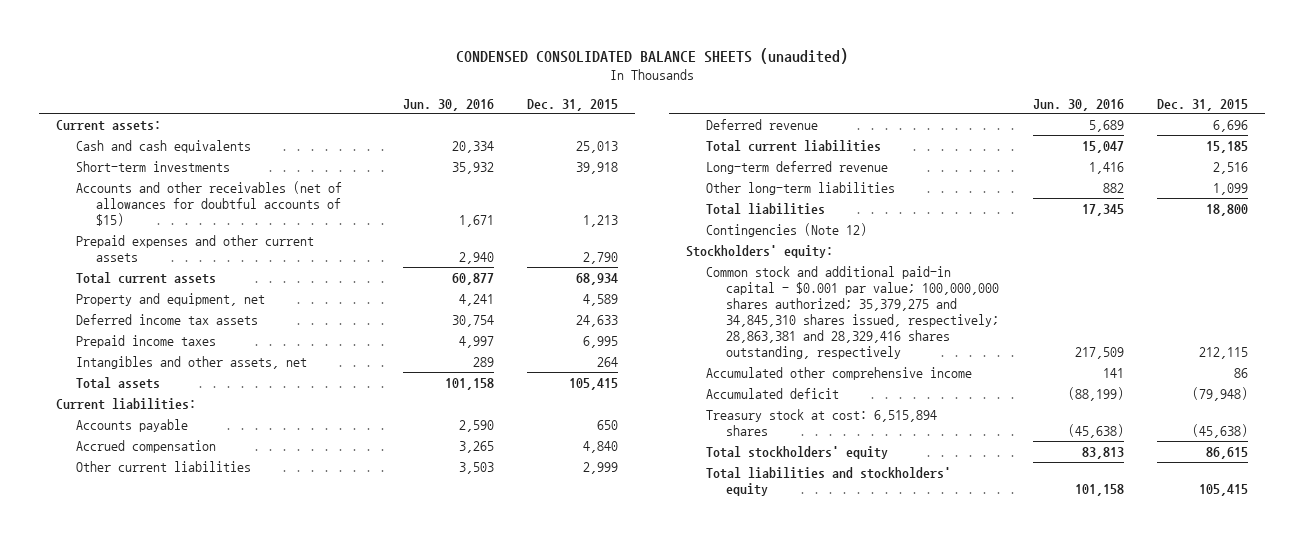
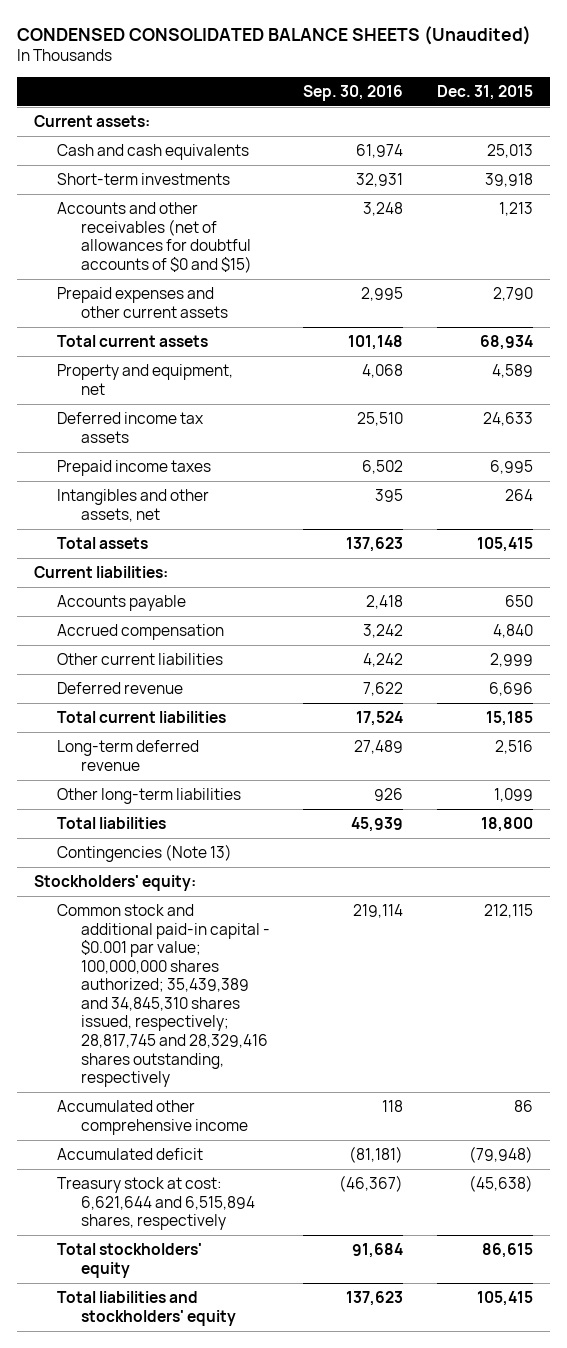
- CONDENSED CONSOLIDATED BALANCE SHEETS (unaudited)
+ CONDENSED CONSOLIDATED BALANCE SHEETS (Unaudited)
- | Jun. 30, 2016 | Dec. 31, 2015
+ | Sep. 30, 2016 | Dec. 31, 2015
- Accounts and other receivables (net of allowances for doubtful accounts of $15) | 1,671 | 1,213
+ Accounts and other receivables (net of allowances for doubtful accounts of $0 and $15) | 3,248 | 1,213
- Contingencies (Note 12)
+ Contingencies (Note 13)
- Common stock and additional paid-in capital - $0.001 par value; 100,000,000 shares authorized; 35,379,275 and 34,845,310 shares issued, respectively; 28,863,381 and 28,329,416 shares outstanding, respectively | 217,509 | 212,115
+ Common stock and additional paid-in capital - $0.001 par value; 100,000,000 shares authorized; 35,439,389 and 34,845,310 shares issued, respectively; 28,817,745 and 28,329,416 shares outstanding, respectively | 219,114 | 212,115
- Treasury stock at cost: 6,515,894 shares | (45,638) | (45,638)
+ Treasury stock at cost: 6,621,644 and 6,515,894 shares, respectively | (46,367) | (45,638)

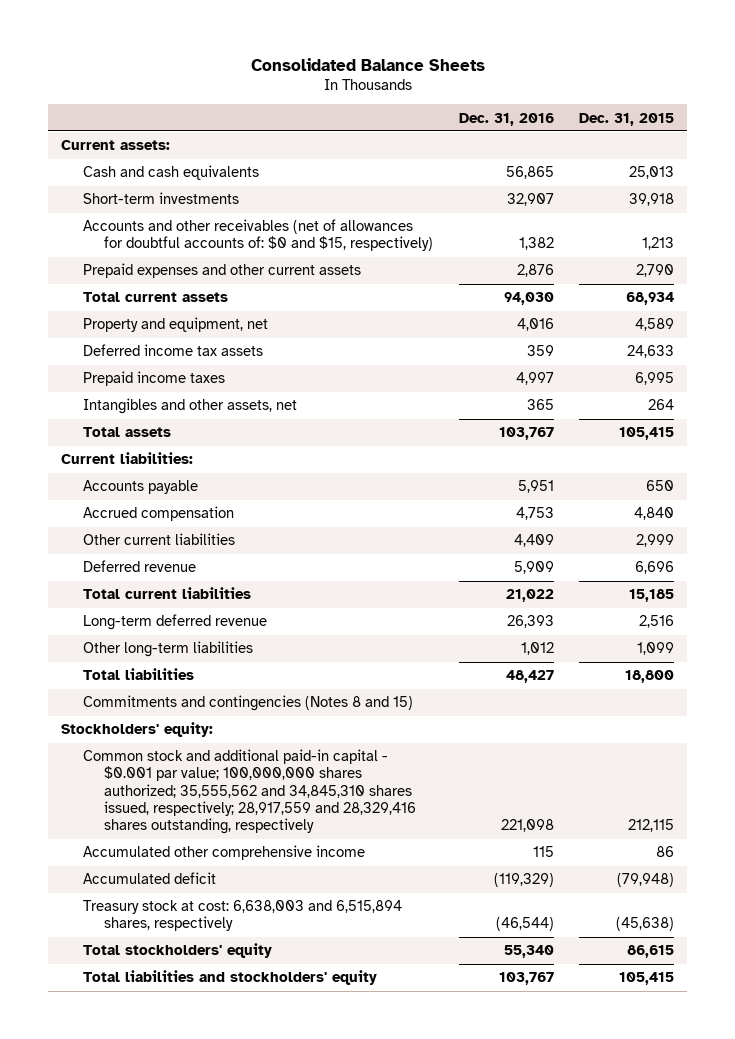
- CONDENSED CONSOLIDATED BALANCE SHEETS (Unaudited)
+ Consolidated Balance Sheets
- | Sep. 30, 2016 | Dec. 31, 2015
+ | Dec. 31, 2016 | Dec. 31, 2015
- Accounts and other receivables (net of allowances for doubtful accounts of $0 and $15) | 3,248 | 1,213
+ Accounts and other receivables (net of allowances for doubtful accounts of: $0 and $15, respectively) | 1,382 | 1,213
- Contingencies (Note 13)
+ Commitments and contingencies (Notes 8 and 15)
- Common stock and additional paid-in capital - $0.001 par value; 100,000,000 shares authorized; 35,439,389 and 34,845,310 shares issued, respectively; 28,817,745 and 28,329,416 shares outstanding, respectively | 219,114 | 212,115
+ Common stock and additional paid-in capital - $0.001 par value; 100,000,000 shares authorized; 35,555,562 and 34,845,310 shares issued, respectively; 28,917,559 and 28,329,416 shares outstanding, respectively | 221,098 | 212,115
- Treasury stock at cost: 6,621,644 and 6,515,894 shares, respectively | (46,367) | (45,638)
+ Treasury stock at cost: 6,638,003 and 6,515,894 shares, respectively | (46,544) | (45,638)

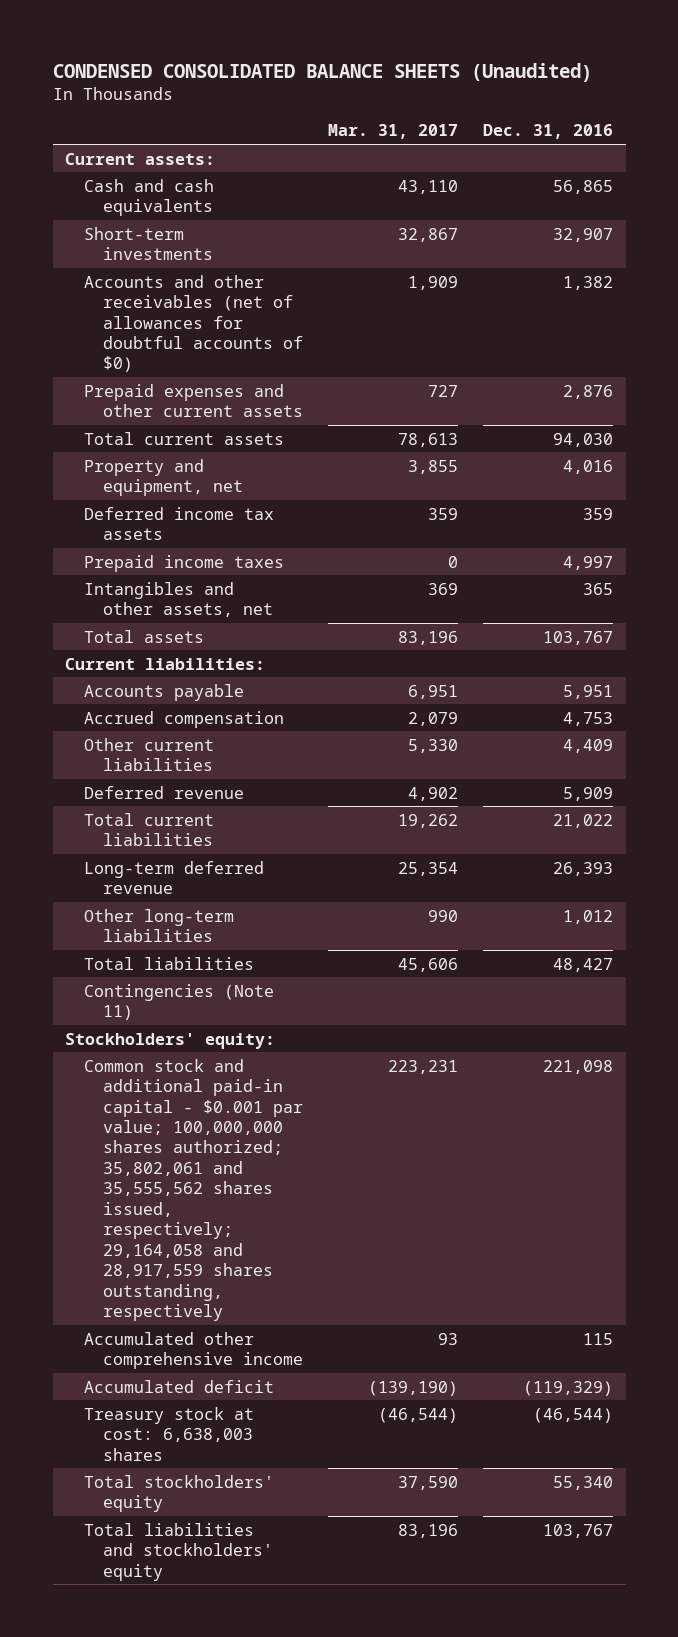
- Consolidated Balance Sheets
+ CONDENSED CONSOLIDATED BALANCE SHEETS (Unaudited)
- | Dec. 31, 2016 | Dec. 31, 2015
+ | Mar. 31, 2017 | Dec. 31, 2016
- Accounts and other receivables (net of allowances for doubtful accounts of: $0 and $15, respectively) | 1,382 | 1,213
+ Accounts and other receivables (net of allowances for doubtful accounts of $0) | 1,909 | 1,382
- Commitments and contingencies (Notes 8 and 15)
+ Contingencies (Note 11)
- Common stock and additional paid-in capital - $0.001 par value; 100,000,000 shares authorized; 35,555,562 and 34,845,310 shares issued, respectively; 28,917,559 and 28,329,416 shares outstanding, respectively | 221,098 | 212,115
+ Common stock and additional paid-in capital - $0.001 par value; 100,000,000 shares authorized; 35,802,061 and 35,555,562 shares issued, respectively; 29,164,058 and 28,917,559 shares outstanding, respectively | 223,231 | 221,098
- Treasury stock at cost: 6,638,003 and 6,515,894 shares, respectively | (46,544) | (45,638)
+ Treasury stock at cost: 6,638,003 shares | (46,544) | (46,544)

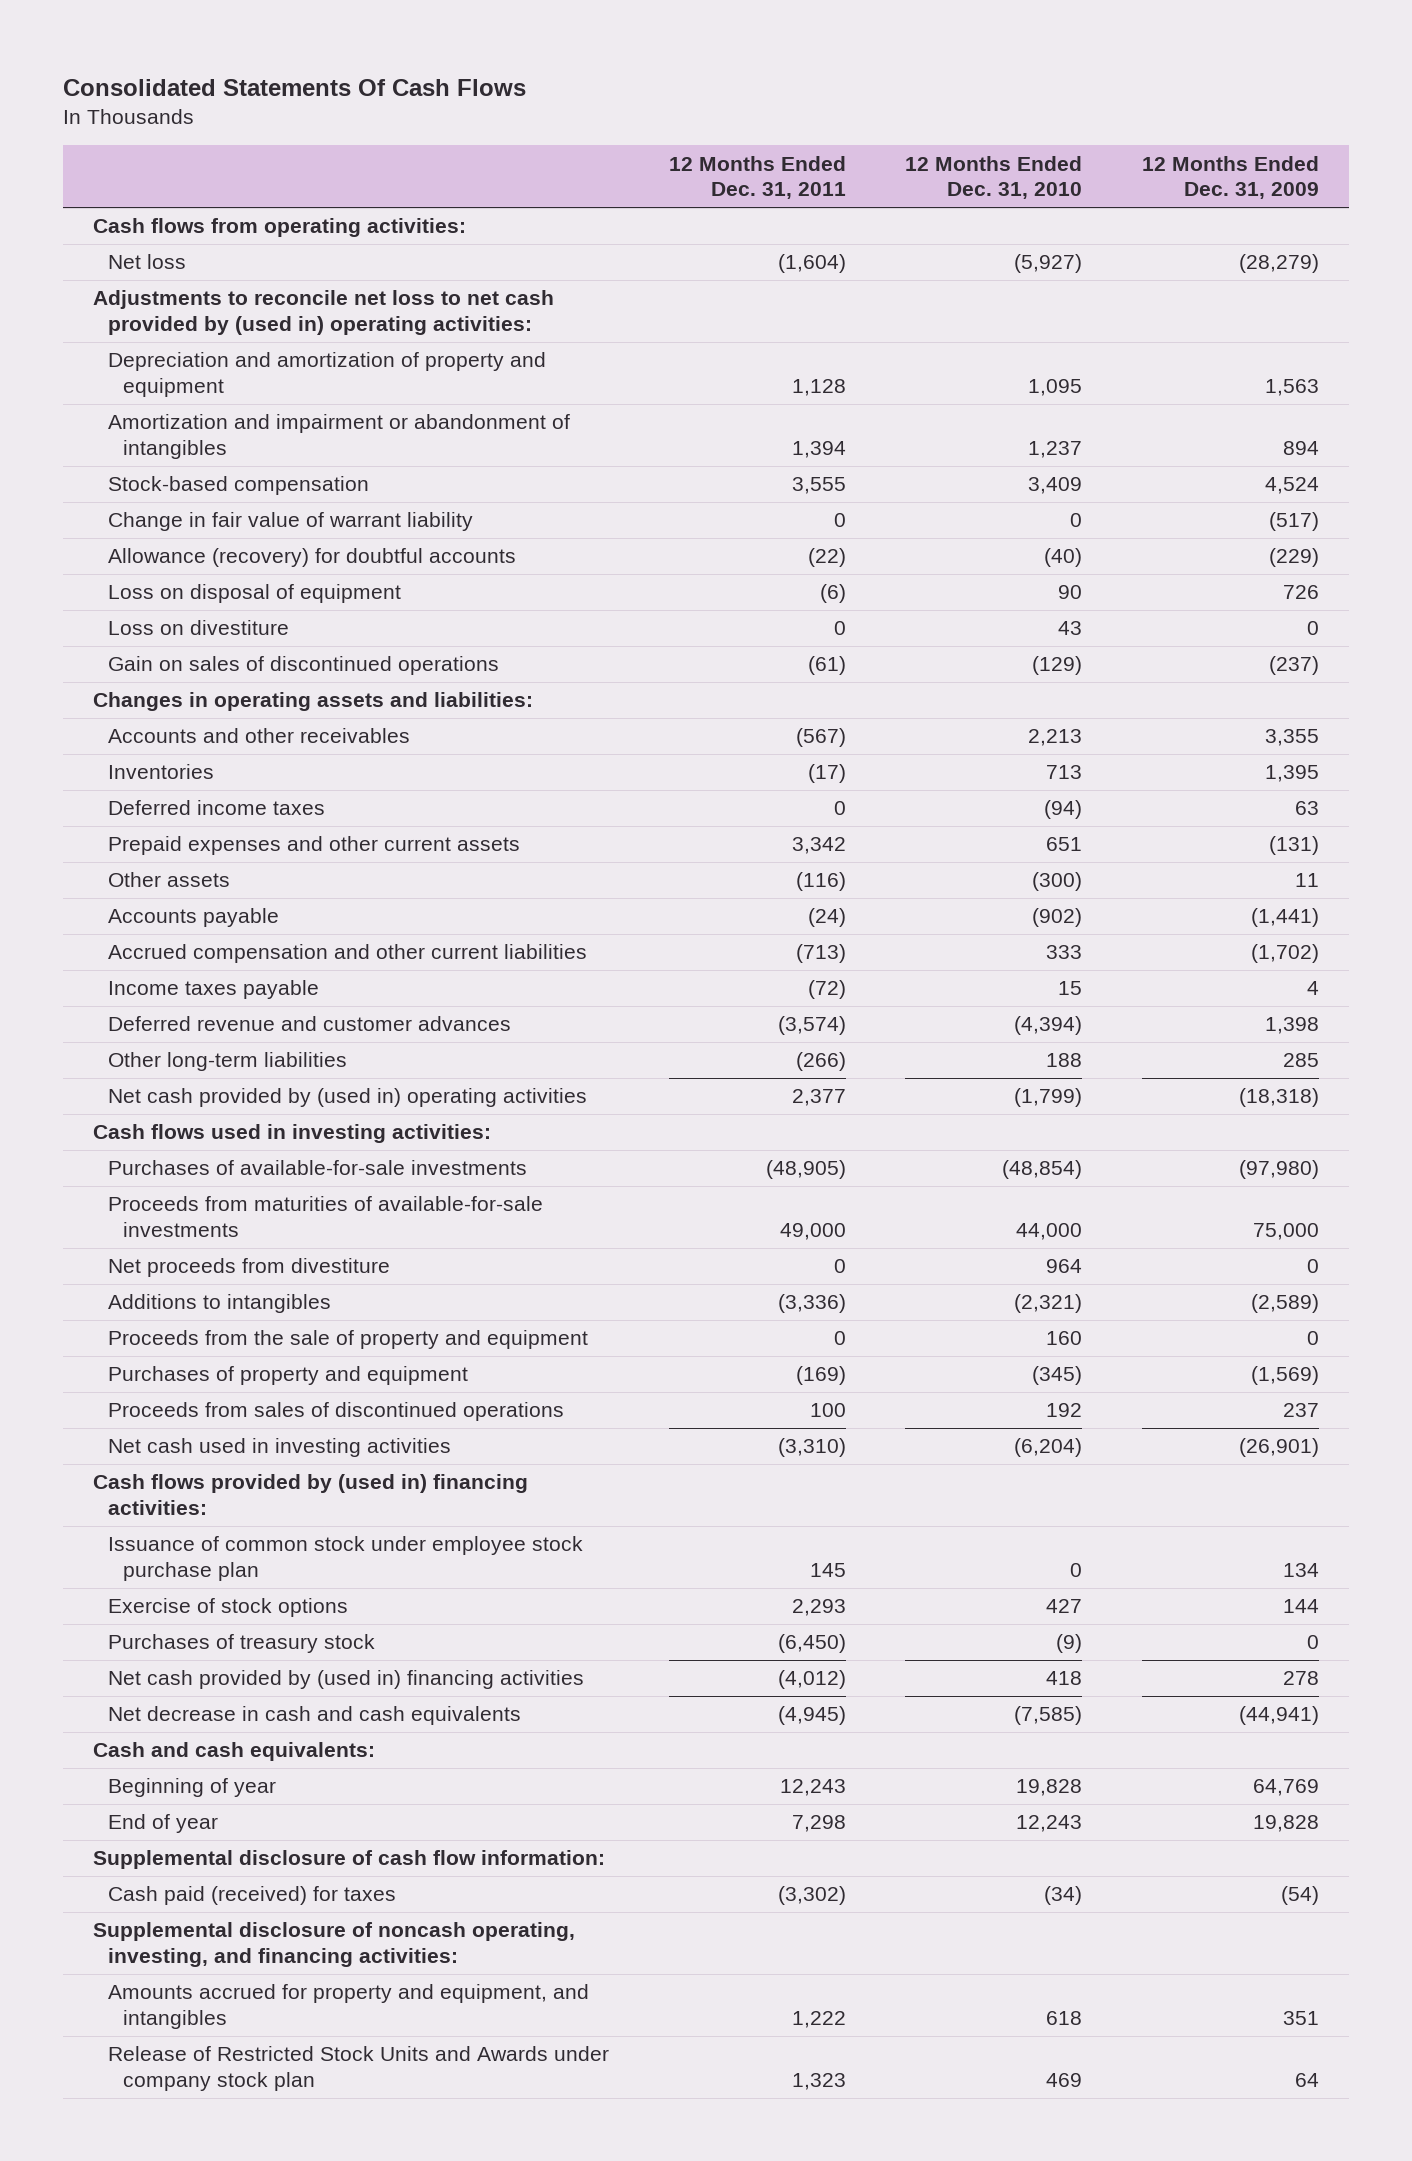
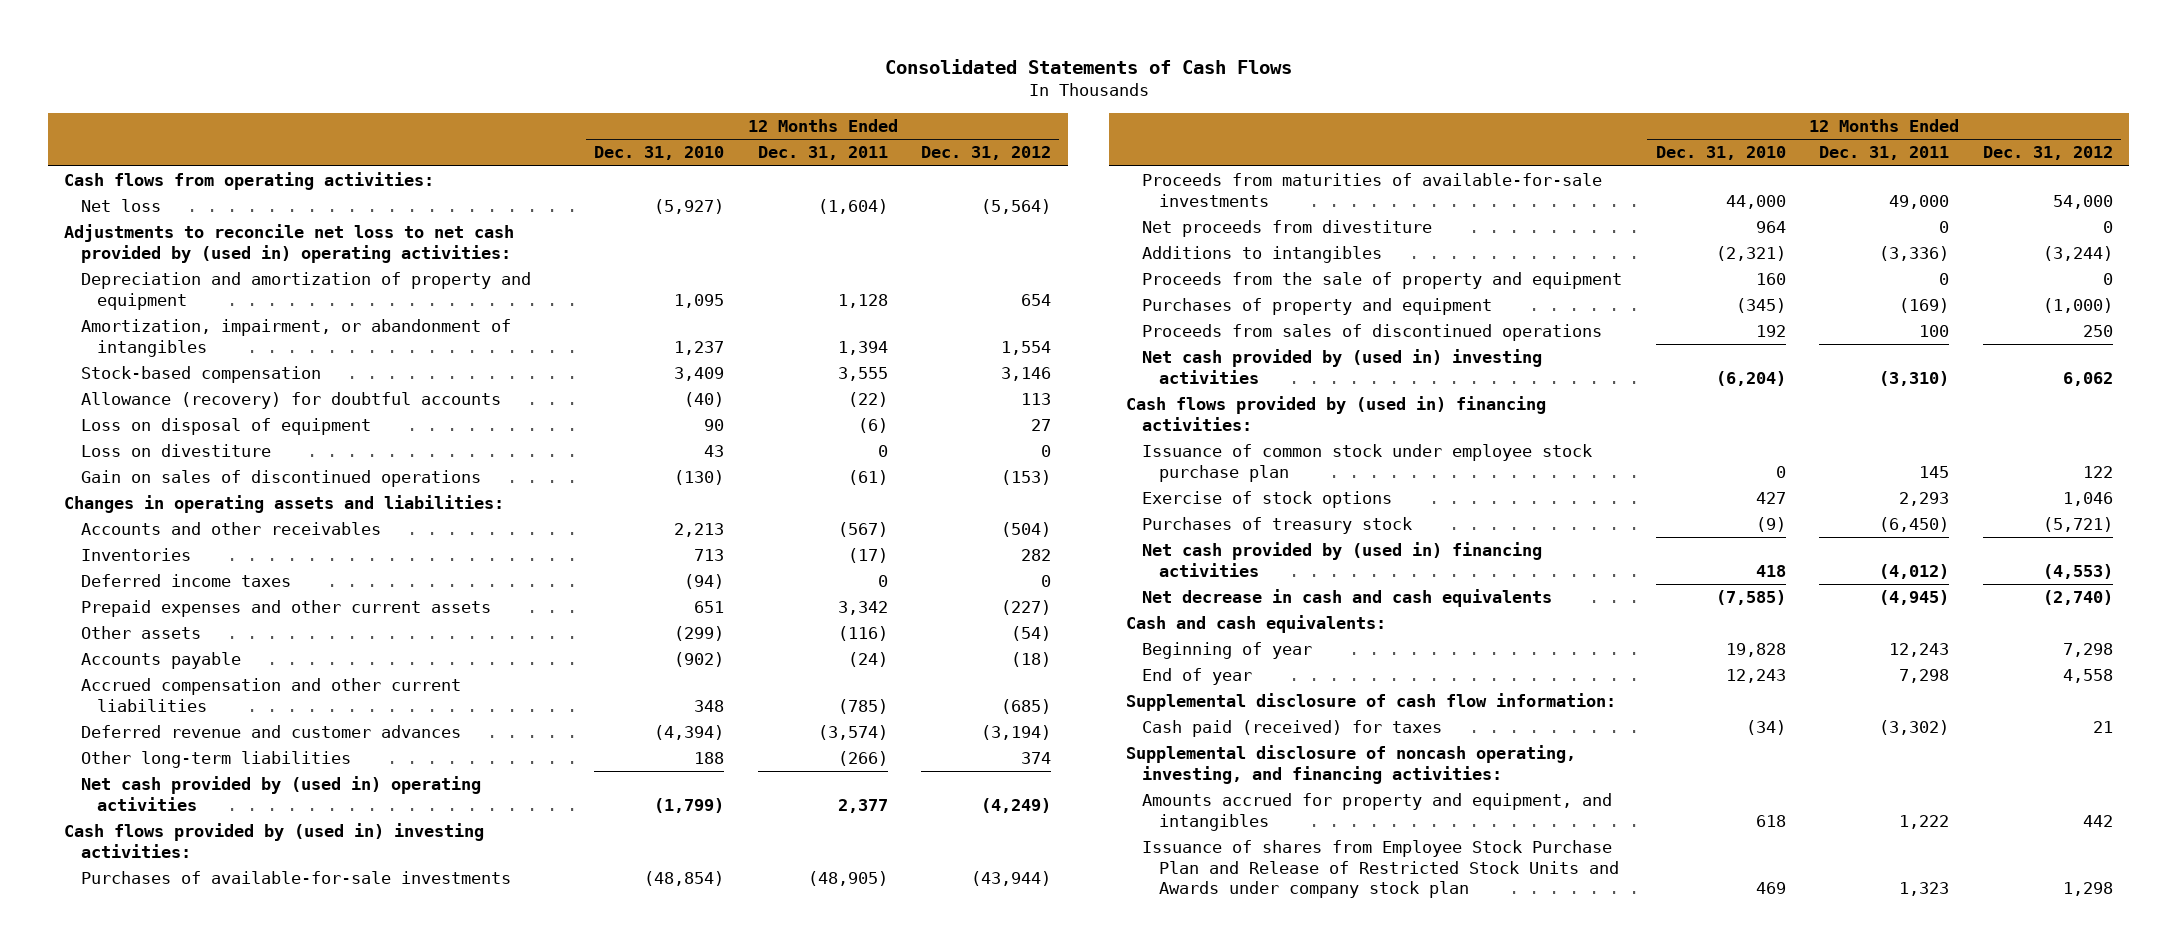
- Consolidated Statements Of Cash Flows
+ Consolidated Statements of Cash Flows
- | 12 Months Ended Dec. 31, 2011 | 12 Months Ended Dec. 31, 2010 | 12 Months Ended Dec. 31, 2009
+ | 12 Months Ended Dec. 31, 2010 | 12 Months Ended Dec. 31, 2011 | 12 Months Ended Dec. 31, 2012
- Amortization and impairment or abandonment of intangibles | 1,394 | 1,237 | 894
+ Amortization, impairment, or abandonment of intangibles | 1,237 | 1,394 | 1,554
- Change in fair value of warrant liability | 0 | 0 | (517)
- Gain on sales of discontinued operations | (61) | (129) | (237)
+ Gain on sales of discontinued operations | (130) | (61) | (153)
- Other assets | (116) | (300) | 11
+ Other assets | (299) | (116) | (54)
- Accrued compensation and other current liabilities | (713) | 333 | (1,702)
- Income taxes payable | (72) | 15 | 4
+ Accrued compensation and other current liabilities | 348 | (785) | (685)
- Cash flows used in investing activities:
+ Cash flows provided by (used in) investing activities:
- Net cash used in investing activities | (3,310) | (6,204) | (26,901)
+ Net cash provided by (used in) investing activities | (6,204) | (3,310) | 6,062
- Release of Restricted Stock Units and Awards under company stock plan | 1,323 | 469 | 64
+ Issuance of shares from Employee Stock Purchase Plan and Release of Restricted Stock Units and Awards under company stock plan | 469 | 1,323 | 1,298

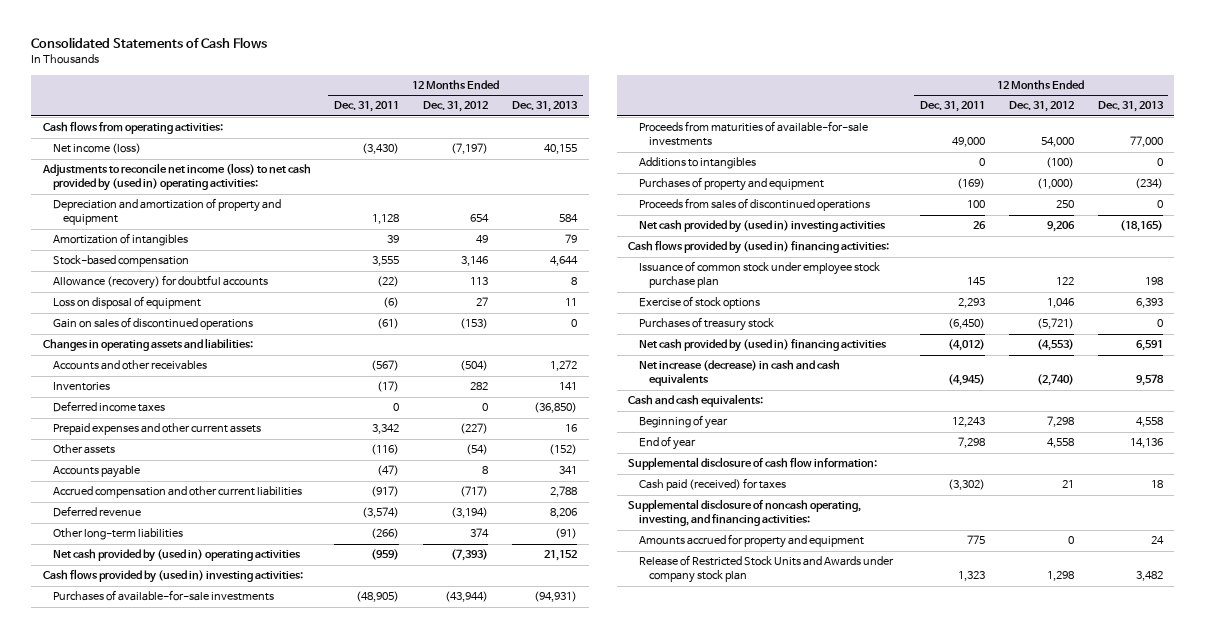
- | 12 Months Ended Dec. 31, 2010 | 12 Months Ended Dec. 31, 2011 | 12 Months Ended Dec. 31, 2012
+ | 12 Months Ended Dec. 31, 2011 | 12 Months Ended Dec. 31, 2012 | 12 Months Ended Dec. 31, 2013
- Net loss | (5,927) | (1,604) | (5,564)
- Adjustments to reconcile net loss to net cash provided by (used in) operating activities:
+ Net income (loss) | (3,430) | (7,197) | 40,155
+ Adjustments to reconcile net income (loss) to net cash provided by (used in) operating activities:
- Amortization, impairment, or abandonment of intangibles | 1,237 | 1,394 | 1,554
+ Amortization of intangibles | 39 | 49 | 79
- Loss on divestiture | 43 | 0 | 0
- Accounts payable | (902) | (24) | (18)
- Accrued compensation and other current liabilities | 348 | (785) | (685)
- Deferred revenue and customer advances | (4,394) | (3,574) | (3,194)
+ Accounts payable | (47) | 8 | 341
+ Accrued compensation and other current liabilities | (917) | (717) | 2,788
+ Deferred revenue | (3,574) | (3,194) | 8,206
- Net cash provided by (used in) operating activities | (1,799) | 2,377 | (4,249)
+ Net cash provided by (used in) operating activities | (959) | (7,393) | 21,152
- Net proceeds from divestiture | 964 | 0 | 0
- Additions to intangibles | (2,321) | (3,336) | (3,244)
- Proceeds from the sale of property and equipment | 160 | 0 | 0
+ Additions to intangibles | 0 | (100) | 0
- Net cash provided by (used in) investing activities | (6,204) | (3,310) | 6,062
+ Net cash provided by (used in) investing activities | 26 | 9,206 | (18,165)
- Net decrease in cash and cash equivalents | (7,585) | (4,945) | (2,740)
+ Net increase (decrease) in cash and cash equivalents | (4,945) | (2,740) | 9,578
- Amounts accrued for property and equipment, and intangibles | 618 | 1,222 | 442
- Issuance of shares from Employee Stock Purchase Plan and Release of Restricted Stock Units and Awards under company stock plan | 469 | 1,323 | 1,298
+ Amounts accrued for property and equipment | 775 | 0 | 24
+ Release of Restricted Stock Units and Awards under company stock plan | 1,323 | 1,298 | 3,482

